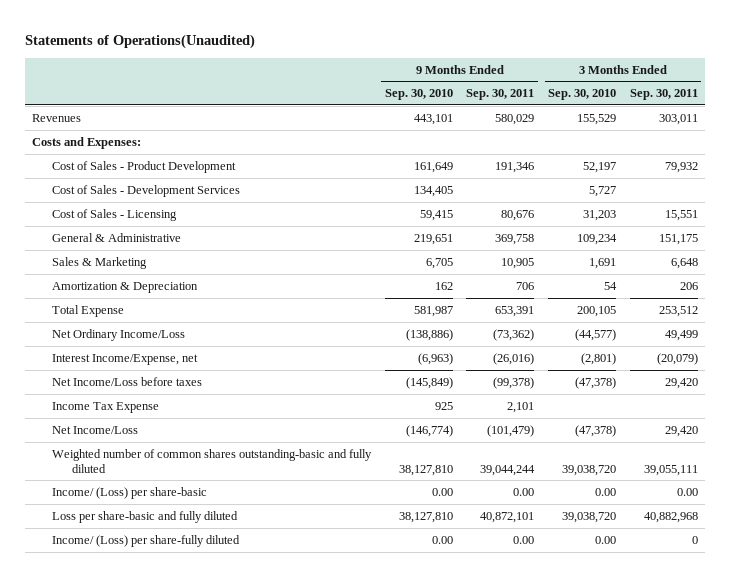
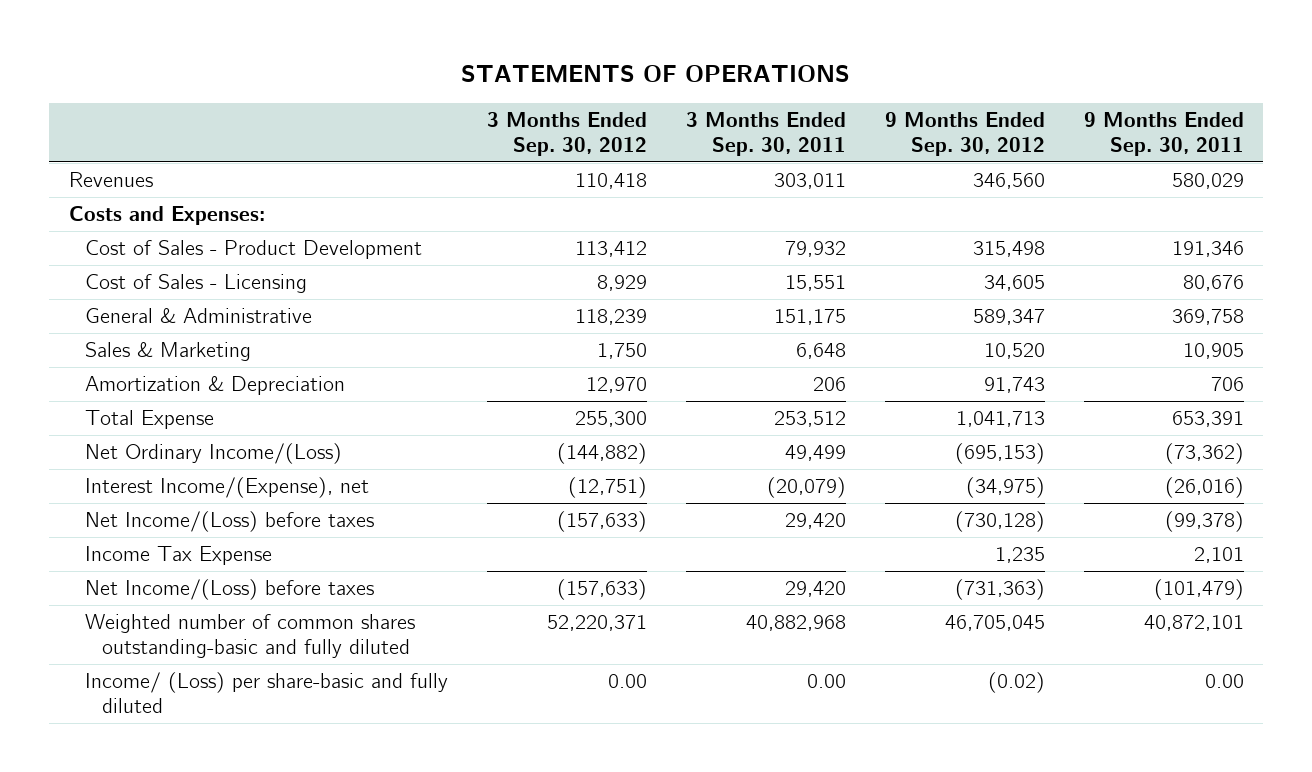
- Statements of Operations(Unaudited)
+ STATEMENTS OF OPERATIONS
- | 9 Months Ended Sep. 30, 2010 | 9 Months Ended Sep. 30, 2011 | 3 Months Ended Sep. 30, 2010 | 3 Months Ended Sep. 30, 2011
+ | 3 Months Ended Sep. 30, 2012 | 3 Months Ended Sep. 30, 2011 | 9 Months Ended Sep. 30, 2012 | 9 Months Ended Sep. 30, 2011
- Cost of Sales - Development Services | 134,405 | | 5,727 |
- Net Ordinary Income/Loss | (138,886) | (73,362) | (44,577) | 49,499
- Interest Income/Expense, net | (6,963) | (26,016) | (2,801) | (20,079)
- Net Income/Loss before taxes | (145,849) | (99,378) | (47,378) | 29,420
+ Net Ordinary Income/(Loss) | (144,882) | 49,499 | (695,153) | (73,362)
+ Interest Income/(Expense), net | (12,751) | (20,079) | (34,975) | (26,016)
+ Net Income/(Loss) before taxes | (157,633) | 29,420 | (730,128) | (99,378)
- Net Income/Loss | (146,774) | (101,479) | (47,378) | 29,420
- Weighted number of common shares outstanding-basic and fully diluted | 38,127,810 | 39,044,244 | 39,038,720 | 39,055,111
- Income/ (Loss) per share-basic | 0.00 | 0.00 | 0.00 | 0.00
- Loss per share-basic and fully diluted | 38,127,810 | 40,872,101 | 39,038,720 | 40,882,968
- Income/ (Loss) per share-fully diluted | 0.00 | 0.00 | 0.00 | 0
+ Net Income/(Loss) before taxes | (157,633) | 29,420 | (731,363) | (101,479)
+ Weighted number of common shares outstanding-basic and fully diluted | 52,220,371 | 40,882,968 | 46,705,045 | 40,872,101
+ Income/ (Loss) per share-basic and fully diluted | 0.00 | 0.00 | (0.02) | 0.00

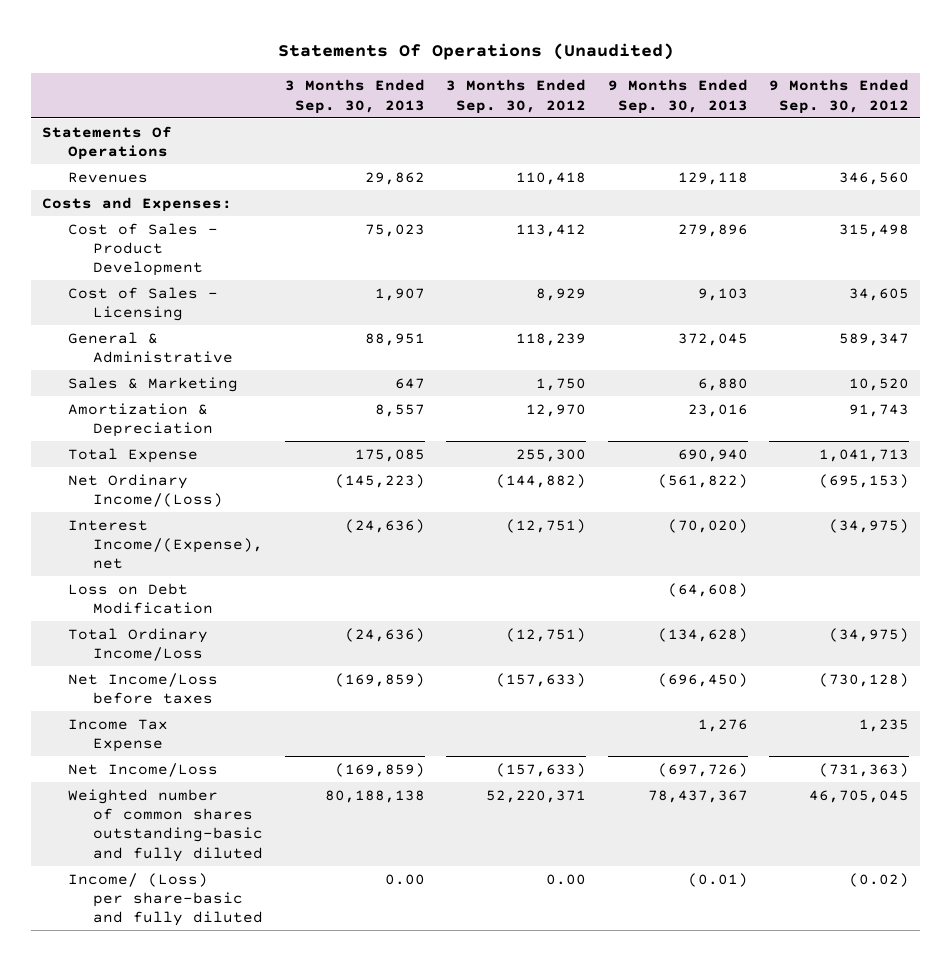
- STATEMENTS OF OPERATIONS
+ Statements Of Operations (Unaudited)
- | 3 Months Ended Sep. 30, 2012 | 3 Months Ended Sep. 30, 2011 | 9 Months Ended Sep. 30, 2012 | 9 Months Ended Sep. 30, 2011
+ | 3 Months Ended Sep. 30, 2013 | 3 Months Ended Sep. 30, 2012 | 9 Months Ended Sep. 30, 2013 | 9 Months Ended Sep. 30, 2012
+ Statements Of Operations
- Net Income/(Loss) before taxes | (157,633) | 29,420 | (730,128) | (99,378)
+ Loss on Debt Modification | | | (64,608) |
+ Total Ordinary Income/Loss | (24,636) | (12,751) | (134,628) | (34,975)
+ Net Income/Loss before taxes | (169,859) | (157,633) | (696,450) | (730,128)
- Net Income/(Loss) before taxes | (157,633) | 29,420 | (731,363) | (101,479)
+ Net Income/Loss | (169,859) | (157,633) | (697,726) | (731,363)

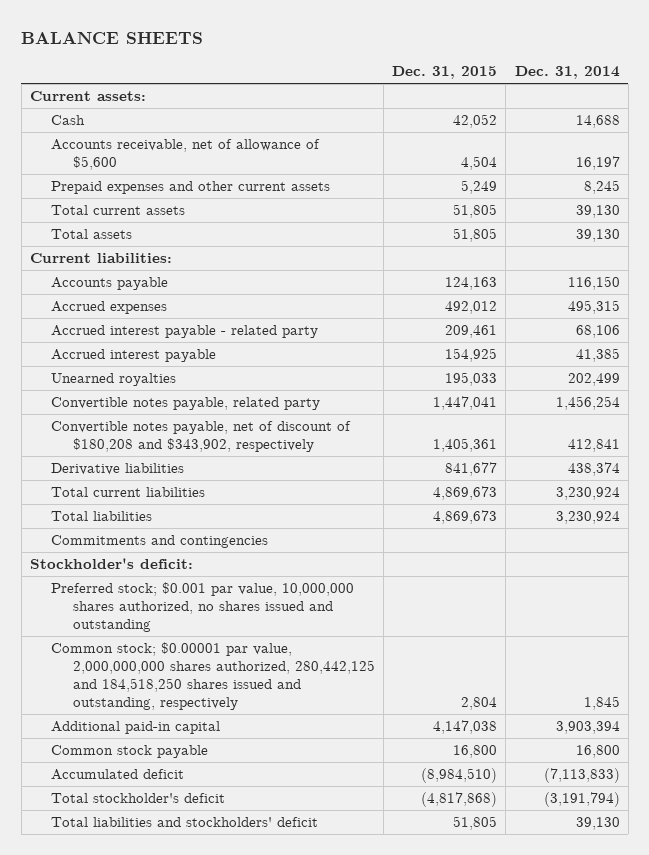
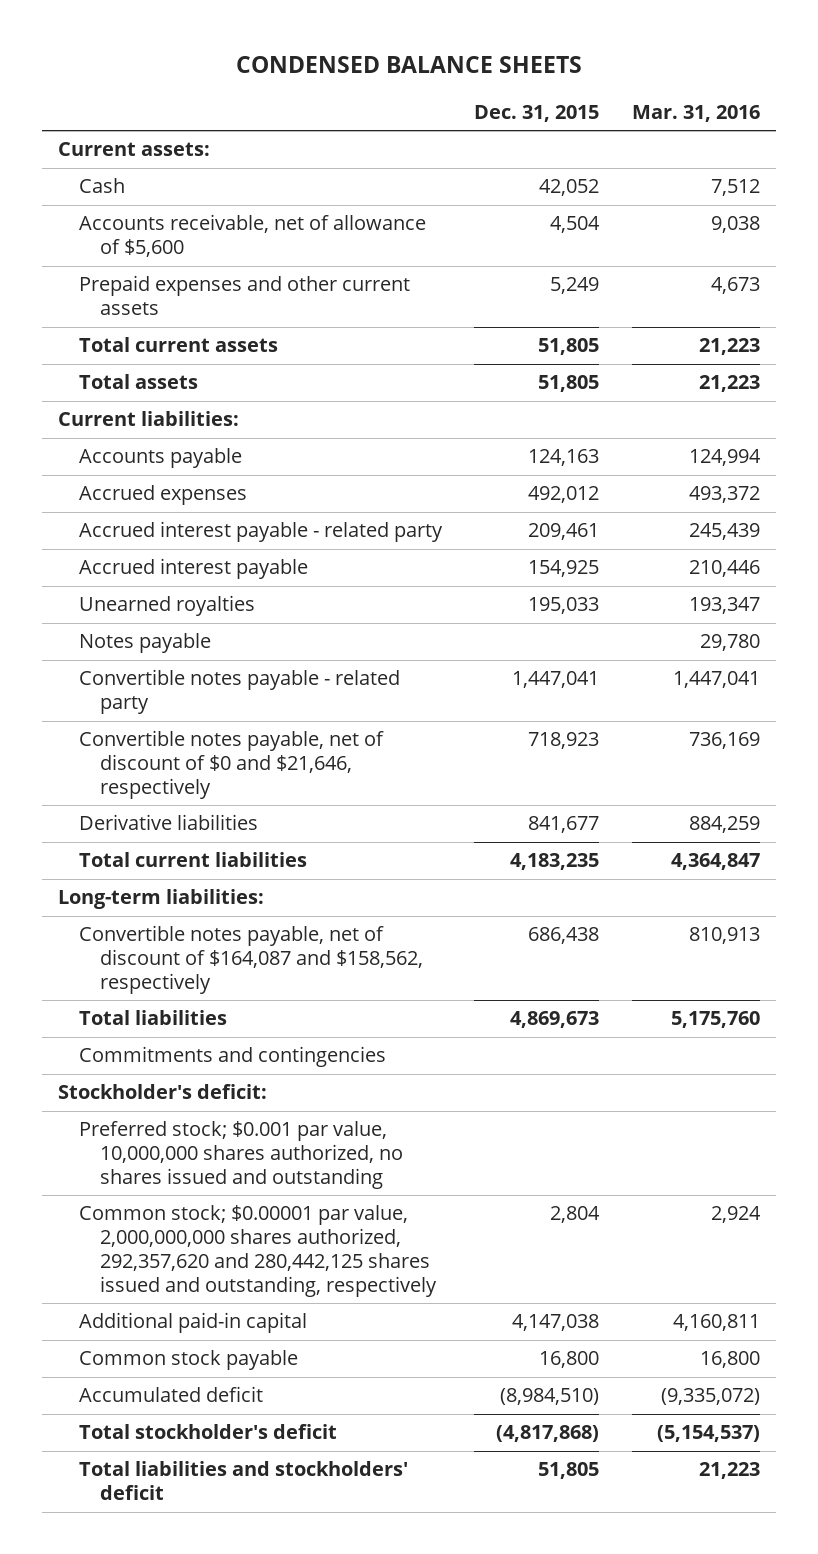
- BALANCE SHEETS
+ CONDENSED BALANCE SHEETS
- | Dec. 31, 2015 | Dec. 31, 2014
+ | Dec. 31, 2015 | Mar. 31, 2016
- Convertible notes payable, related party | 1,447,041 | 1,456,254
- Convertible notes payable, net of discount of $180,208 and $343,902, respectively | 1,405,361 | 412,841
+ Notes payable | | 29,780
+ Convertible notes payable - related party | 1,447,041 | 1,447,041
+ Convertible notes payable, net of discount of $0 and $21,646, respectively | 718,923 | 736,169
- Total current liabilities | 4,869,673 | 3,230,924
+ Total current liabilities | 4,183,235 | 4,364,847
+ Long-term liabilities:
+ Convertible notes payable, net of discount of $164,087 and $158,562, respectively | 686,438 | 810,913
- Common stock; $0.00001 par value, 2,000,000,000 shares authorized, 280,442,125 and 184,518,250 shares issued and outstanding, respectively | 2,804 | 1,845
+ Common stock; $0.00001 par value, 2,000,000,000 shares authorized, 292,357,620 and 280,442,125 shares issued and outstanding, respectively | 2,804 | 2,924

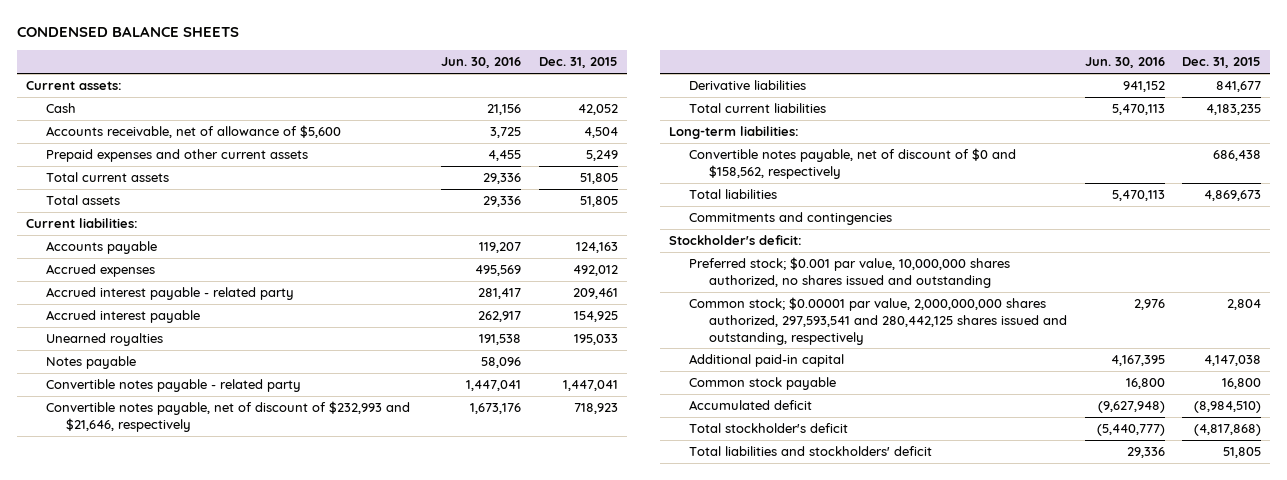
- | Dec. 31, 2015 | Mar. 31, 2016
+ | Jun. 30, 2016 | Dec. 31, 2015
- Convertible notes payable, net of discount of $0 and $21,646, respectively | 718,923 | 736,169
+ Convertible notes payable, net of discount of $232,993 and $21,646, respectively | 1,673,176 | 718,923
- Convertible notes payable, net of discount of $164,087 and $158,562, respectively | 686,438 | 810,913
+ Convertible notes payable, net of discount of $0 and $158,562, respectively | | 686,438
- Common stock; $0.00001 par value, 2,000,000,000 shares authorized, 292,357,620 and 280,442,125 shares issued and outstanding, respectively | 2,804 | 2,924
+ Common stock; $0.00001 par value, 2,000,000,000 shares authorized, 297,593,541 and 280,442,125 shares issued and outstanding, respectively | 2,976 | 2,804

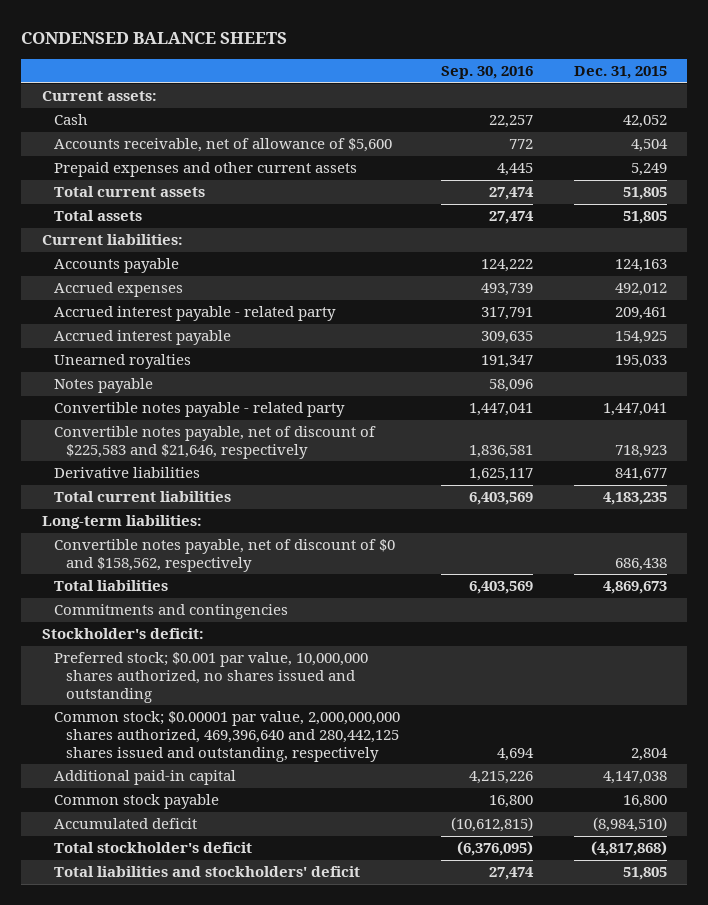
- | Jun. 30, 2016 | Dec. 31, 2015
+ | Sep. 30, 2016 | Dec. 31, 2015
- Convertible notes payable, net of discount of $232,993 and $21,646, respectively | 1,673,176 | 718,923
+ Convertible notes payable, net of discount of $225,583 and $21,646, respectively | 1,836,581 | 718,923
- Common stock; $0.00001 par value, 2,000,000,000 shares authorized, 297,593,541 and 280,442,125 shares issued and outstanding, respectively | 2,976 | 2,804
+ Common stock; $0.00001 par value, 2,000,000,000 shares authorized, 469,396,640 and 280,442,125 shares issued and outstanding, respectively | 4,694 | 2,804

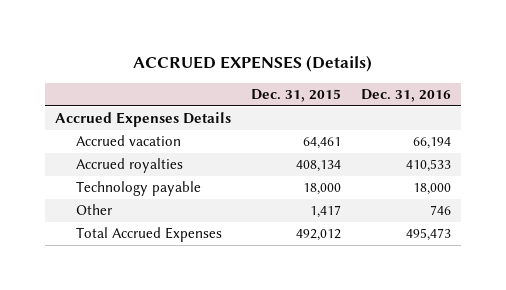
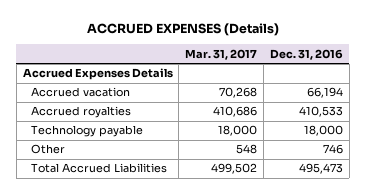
- | Dec. 31, 2015 | Dec. 31, 2016
+ | Mar. 31, 2017 | Dec. 31, 2016
- Total Accrued Expenses | 492,012 | 495,473
+ Total Accrued Liabilities | 499,502 | 495,473

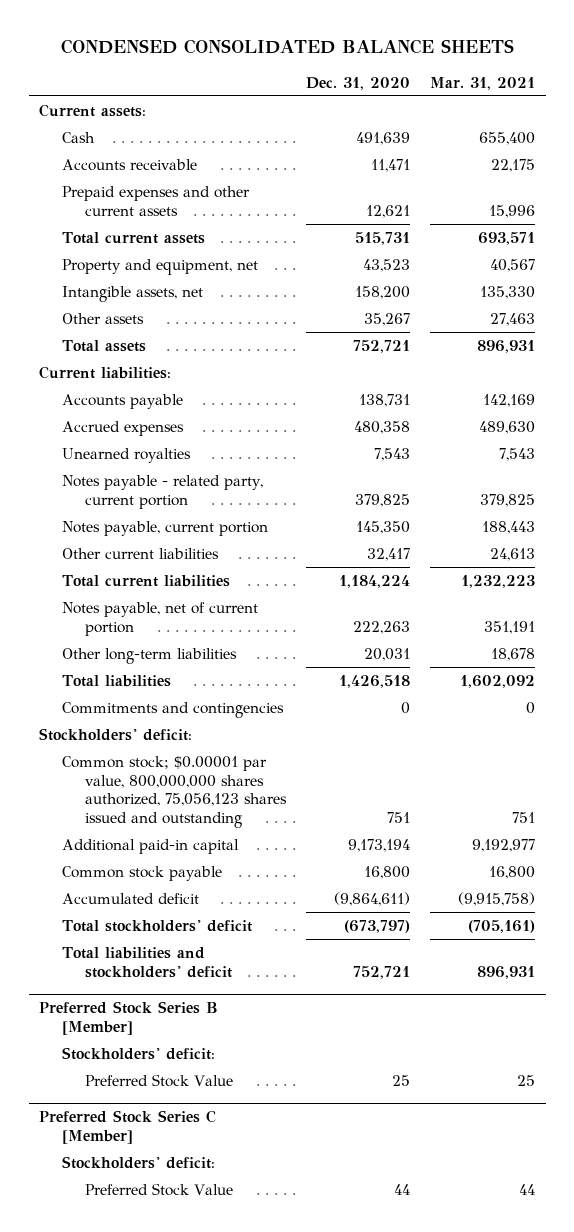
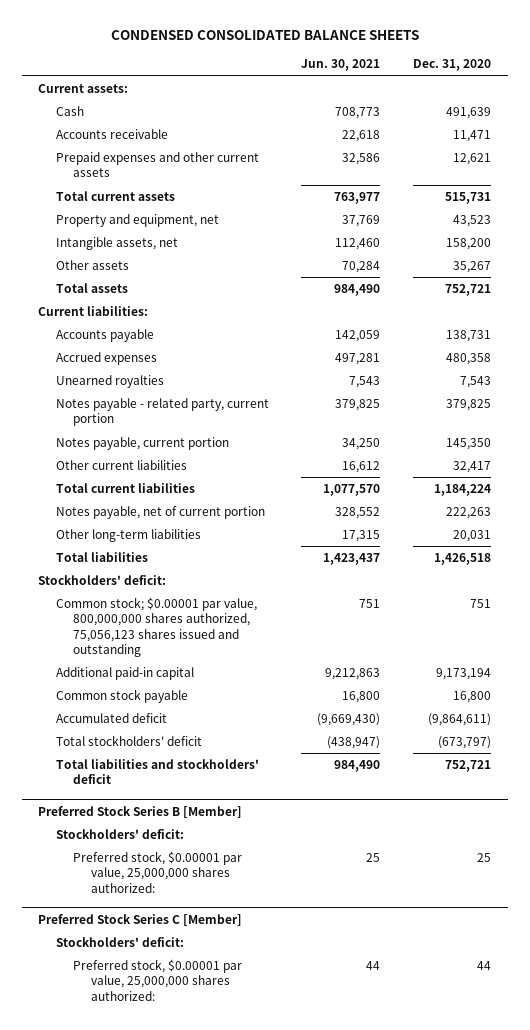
- | Dec. 31, 2020 | Mar. 31, 2021
+ | Jun. 30, 2021 | Dec. 31, 2020
- Commitments and contingencies | 0 | 0
@ Preferred Stock Series B [Member]
- Preferred Stock Value | 25 | 25
+ Preferred stock, $0.00001 par value, 25,000,000 shares authorized: | 25 | 25
@ Preferred Stock Series C [Member]
- Preferred Stock Value | 44 | 44
+ Preferred stock, $0.00001 par value, 25,000,000 shares authorized: | 44 | 44

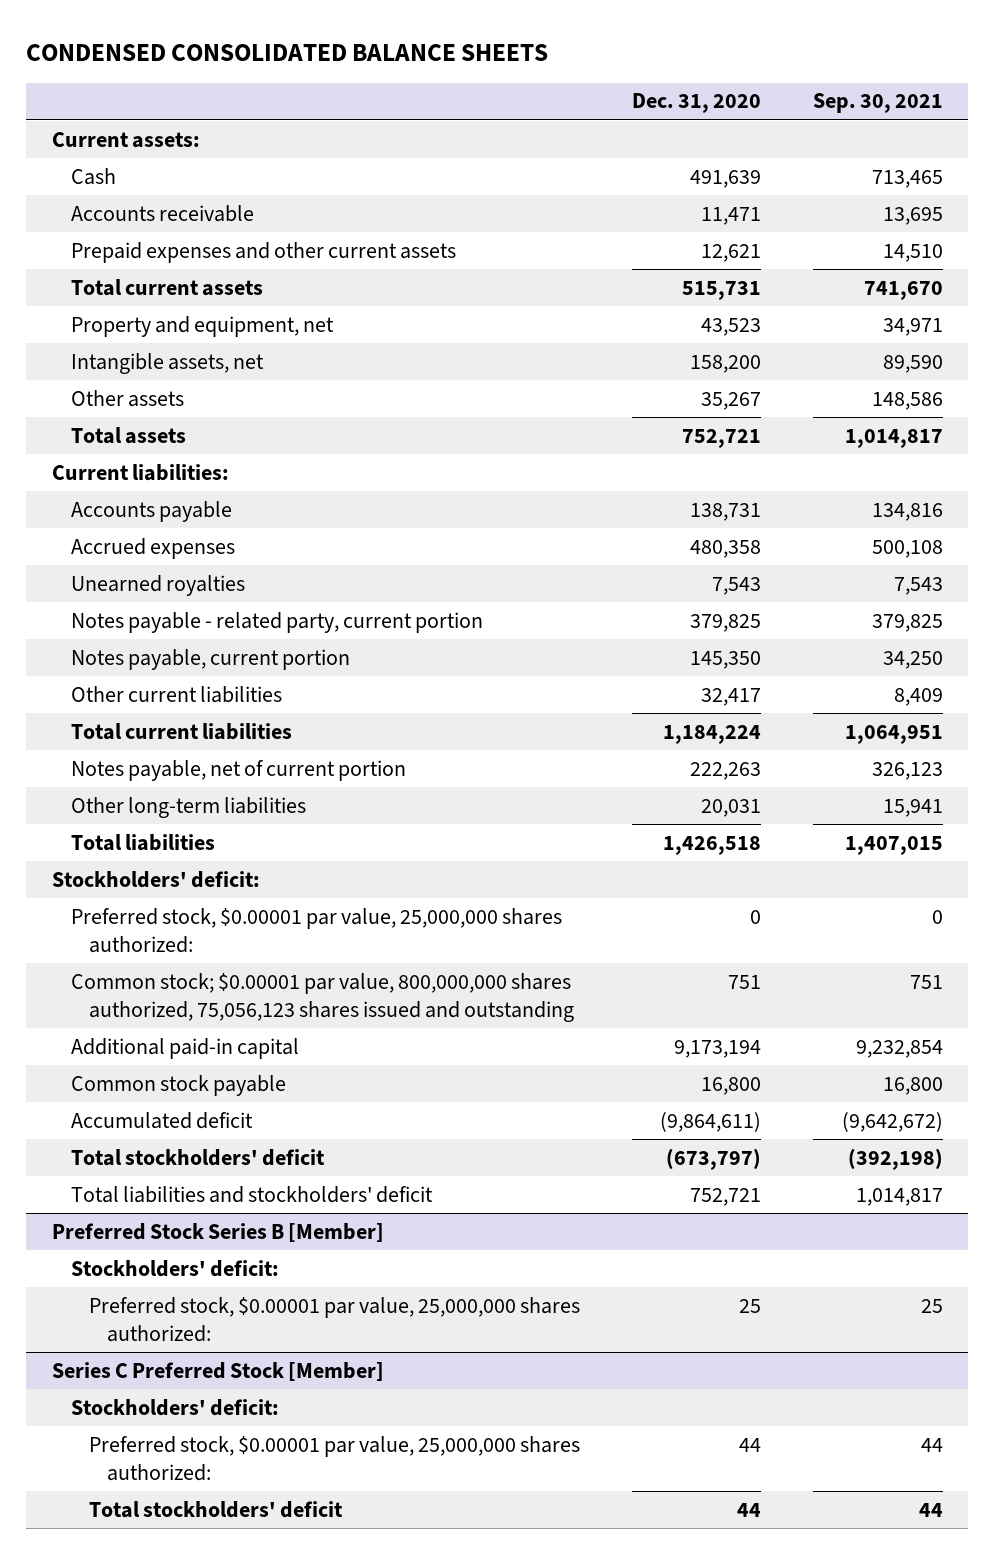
- | Jun. 30, 2021 | Dec. 31, 2020
+ | Dec. 31, 2020 | Sep. 30, 2021
+ Preferred stock, $0.00001 par value, 25,000,000 shares authorized: | 0 | 0
- Preferred Stock Series C [Member]
+ Series C Preferred Stock [Member]
+ Total stockholders' deficit | 44 | 44

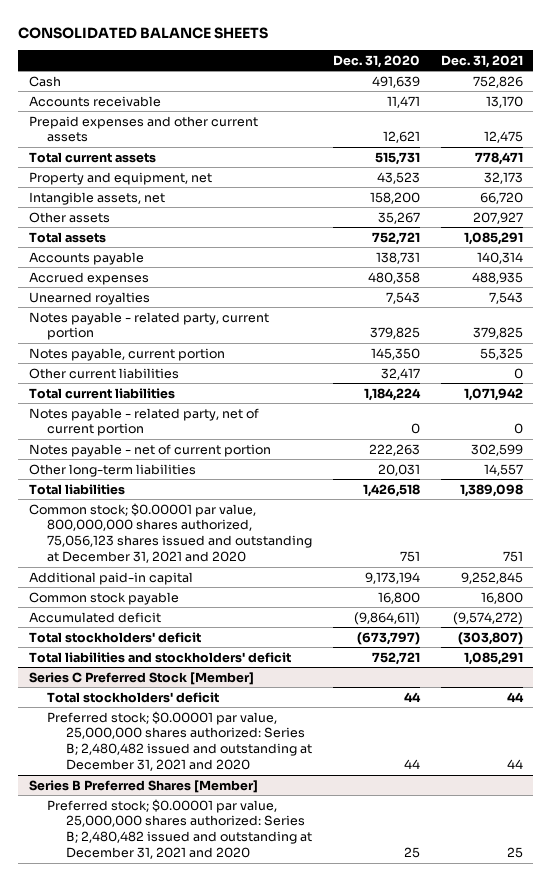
- CONDENSED CONSOLIDATED BALANCE SHEETS
+ CONSOLIDATED BALANCE SHEETS
- | Dec. 31, 2020 | Sep. 30, 2021
+ | Dec. 31, 2020 | Dec. 31, 2021
- Current assets:
- Current liabilities:
- Notes payable, net of current portion | 222,263 | 326,123
+ Notes payable - related party, net of current portion | 0 | 0
+ Notes payable - net of current portion | 222,263 | 302,599
- Stockholders' deficit:
- Preferred stock, $0.00001 par value, 25,000,000 shares authorized: | 0 | 0
- Common stock; $0.00001 par value, 800,000,000 shares authorized, 75,056,123 shares issued and outstanding | 751 | 751
+ Common stock; $0.00001 par value, 800,000,000 shares authorized, 75,056,123 shares issued and outstanding at December 31, 2021 and 2020 | 751 | 751
- Preferred Stock Series B [Member]
- Stockholders' deficit:
- Preferred stock, $0.00001 par value, 25,000,000 shares authorized: | 25 | 25
@ Series C Preferred Stock [Member]
- Stockholders' deficit:
- Preferred stock, $0.00001 par value, 25,000,000 shares authorized: | 44 | 44
+ Preferred stock; $0.00001 par value, 25,000,000 shares authorized: Series B; 2,480,482 issued and outstanding at December 31, 2021 and 2020 | 44 | 44
+ Series B Preferred Shares [Member]
+ Preferred stock; $0.00001 par value, 25,000,000 shares authorized: Series B; 2,480,482 issued and outstanding at December 31, 2021 and 2020 | 25 | 25

